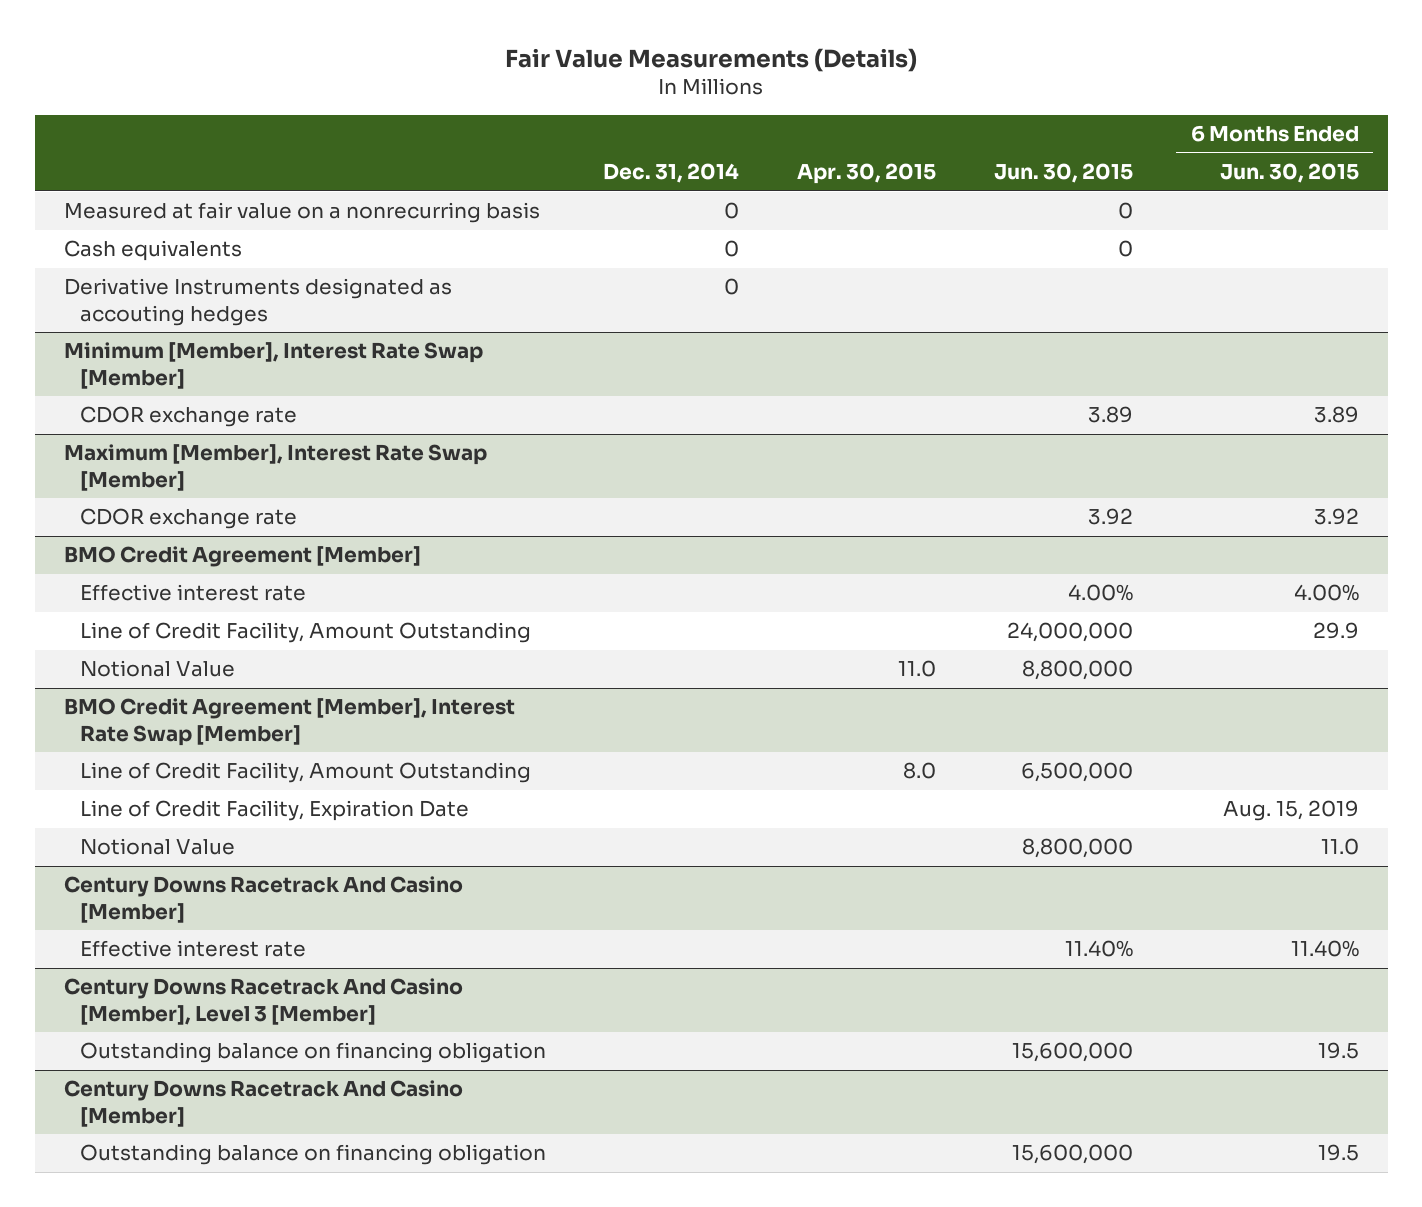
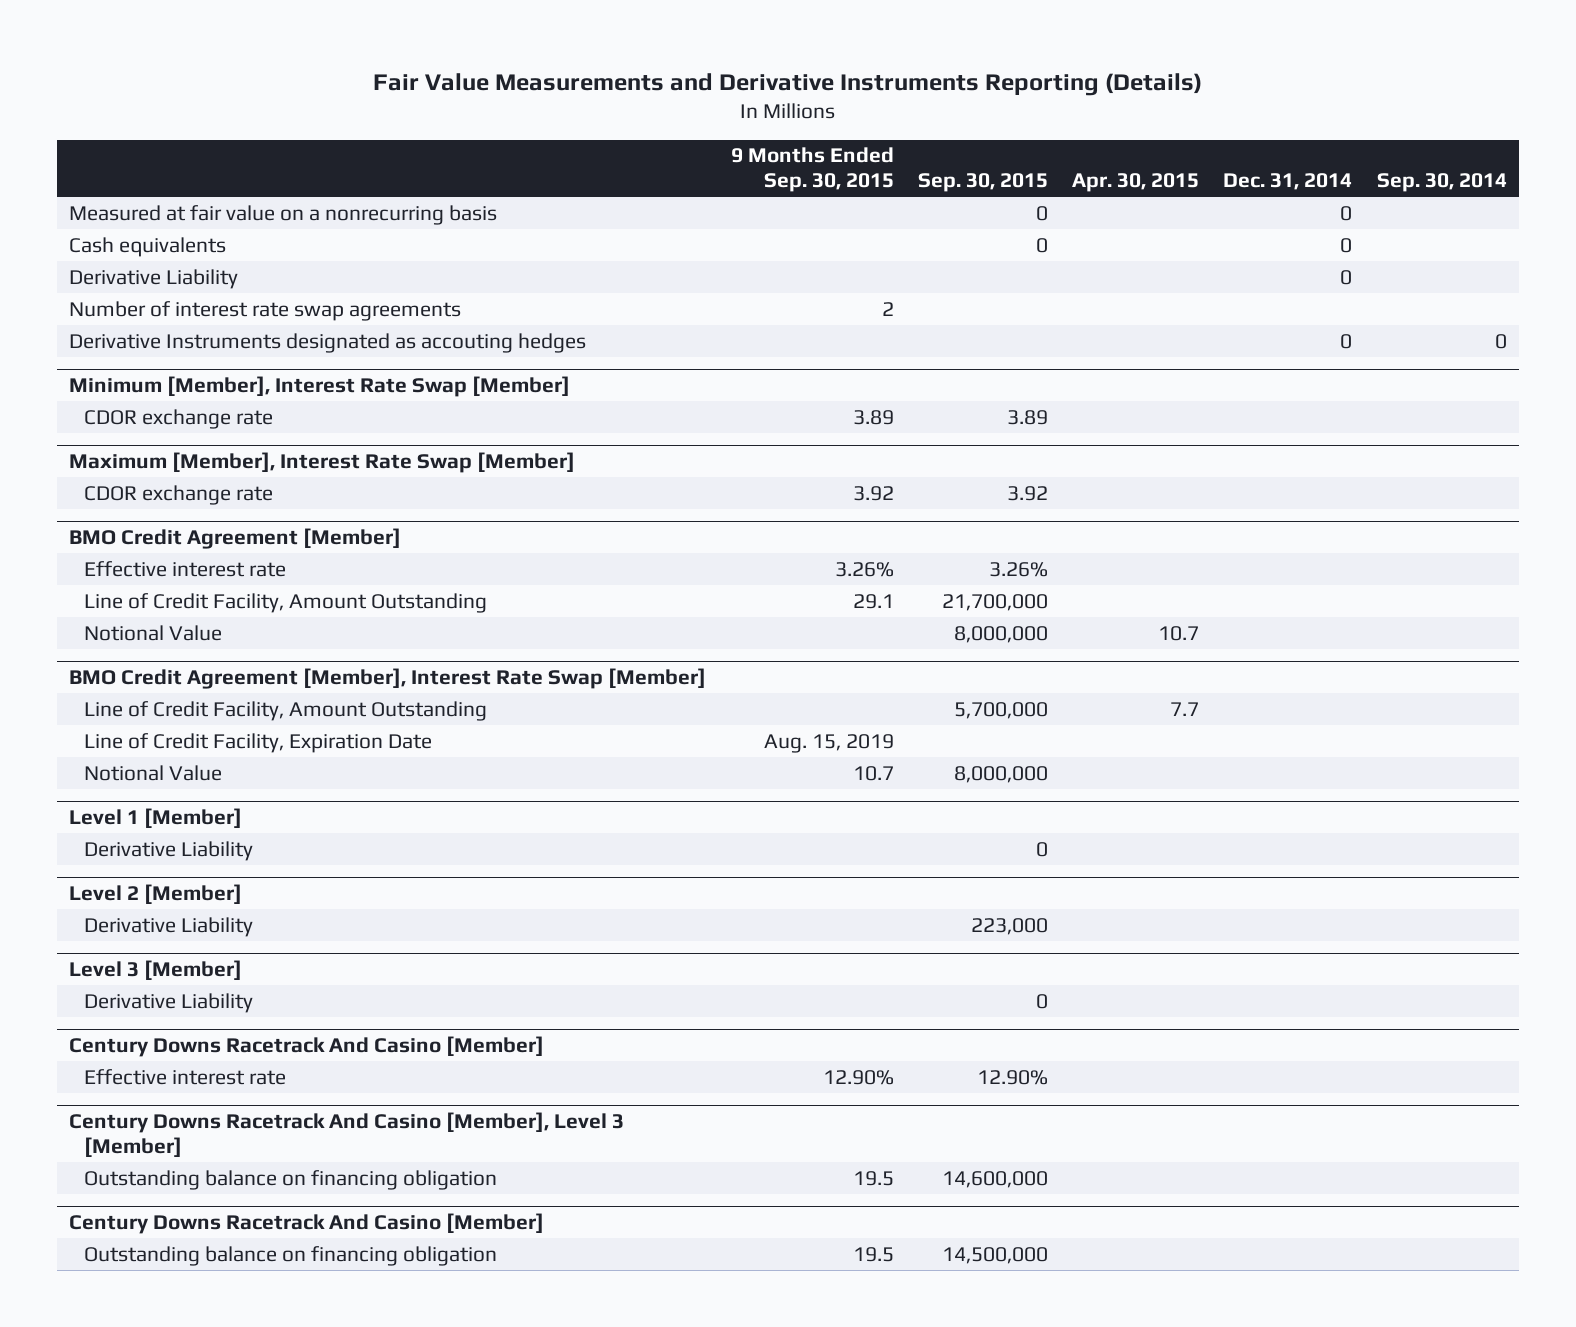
- Fair Value Measurements (Details)
+ Fair Value Measurements and Derivative Instruments Reporting (Details)
- | Dec. 31, 2014 | Apr. 30, 2015 | Jun. 30, 2015 | 6 Months Ended Jun. 30, 2015
+ | 9 Months Ended Sep. 30, 2015 | Sep. 30, 2015 | Apr. 30, 2015 | Dec. 31, 2014 | Sep. 30, 2014
+ Derivative Liability | | | | 0 |
+ Number of interest rate swap agreements | 2 | | | |
@ BMO Credit Agreement [Member]
- Notional Value | | 11.0 | 8,800,000 |
+ Notional Value | | 8,000,000 | 10.7 | |
@ BMO Credit Agreement [Member], Interest Rate Swap [Member]
- Line of Credit Facility, Amount Outstanding | | 8.0 | 6,500,000 |
+ Line of Credit Facility, Amount Outstanding | | 5,700,000 | 7.7 | |
+ Level 1 [Member]
+ Derivative Liability | | 0 | | |
+ Level 2 [Member]
+ Derivative Liability | | 223,000 | | |
+ Level 3 [Member]
+ Derivative Liability | | 0 | | |

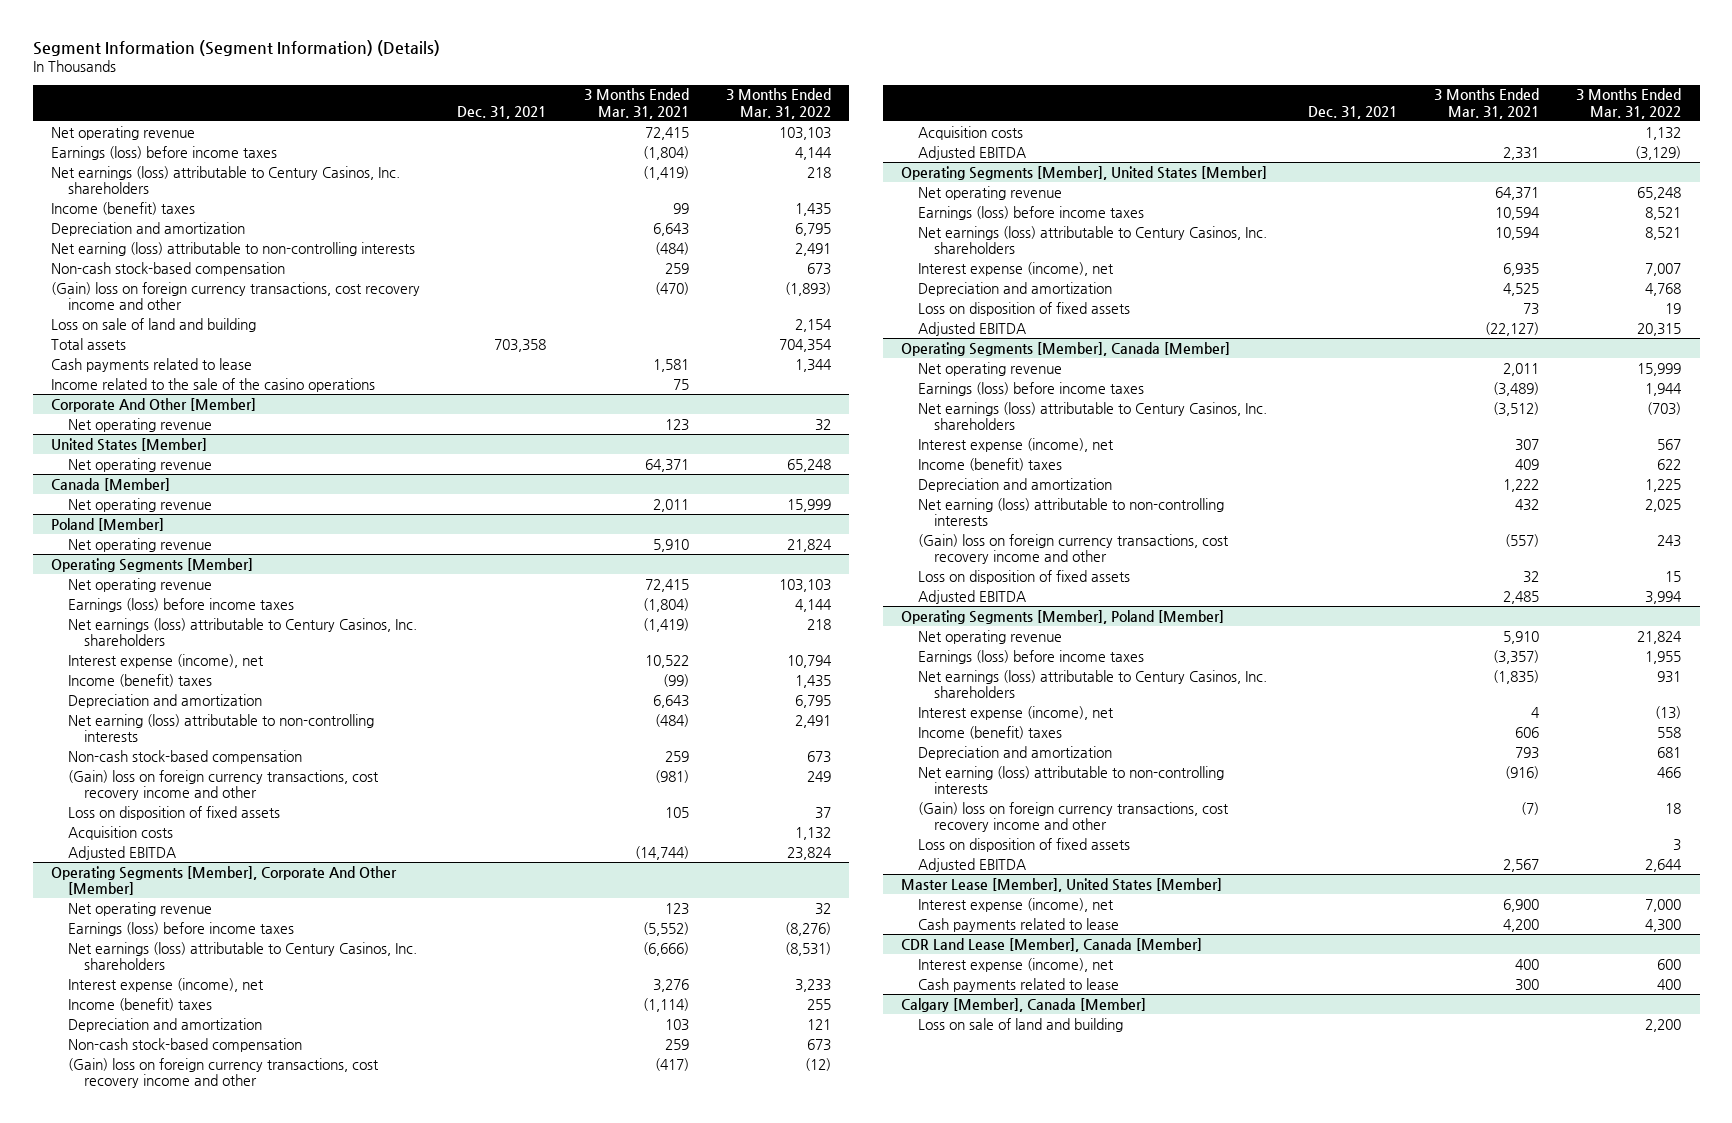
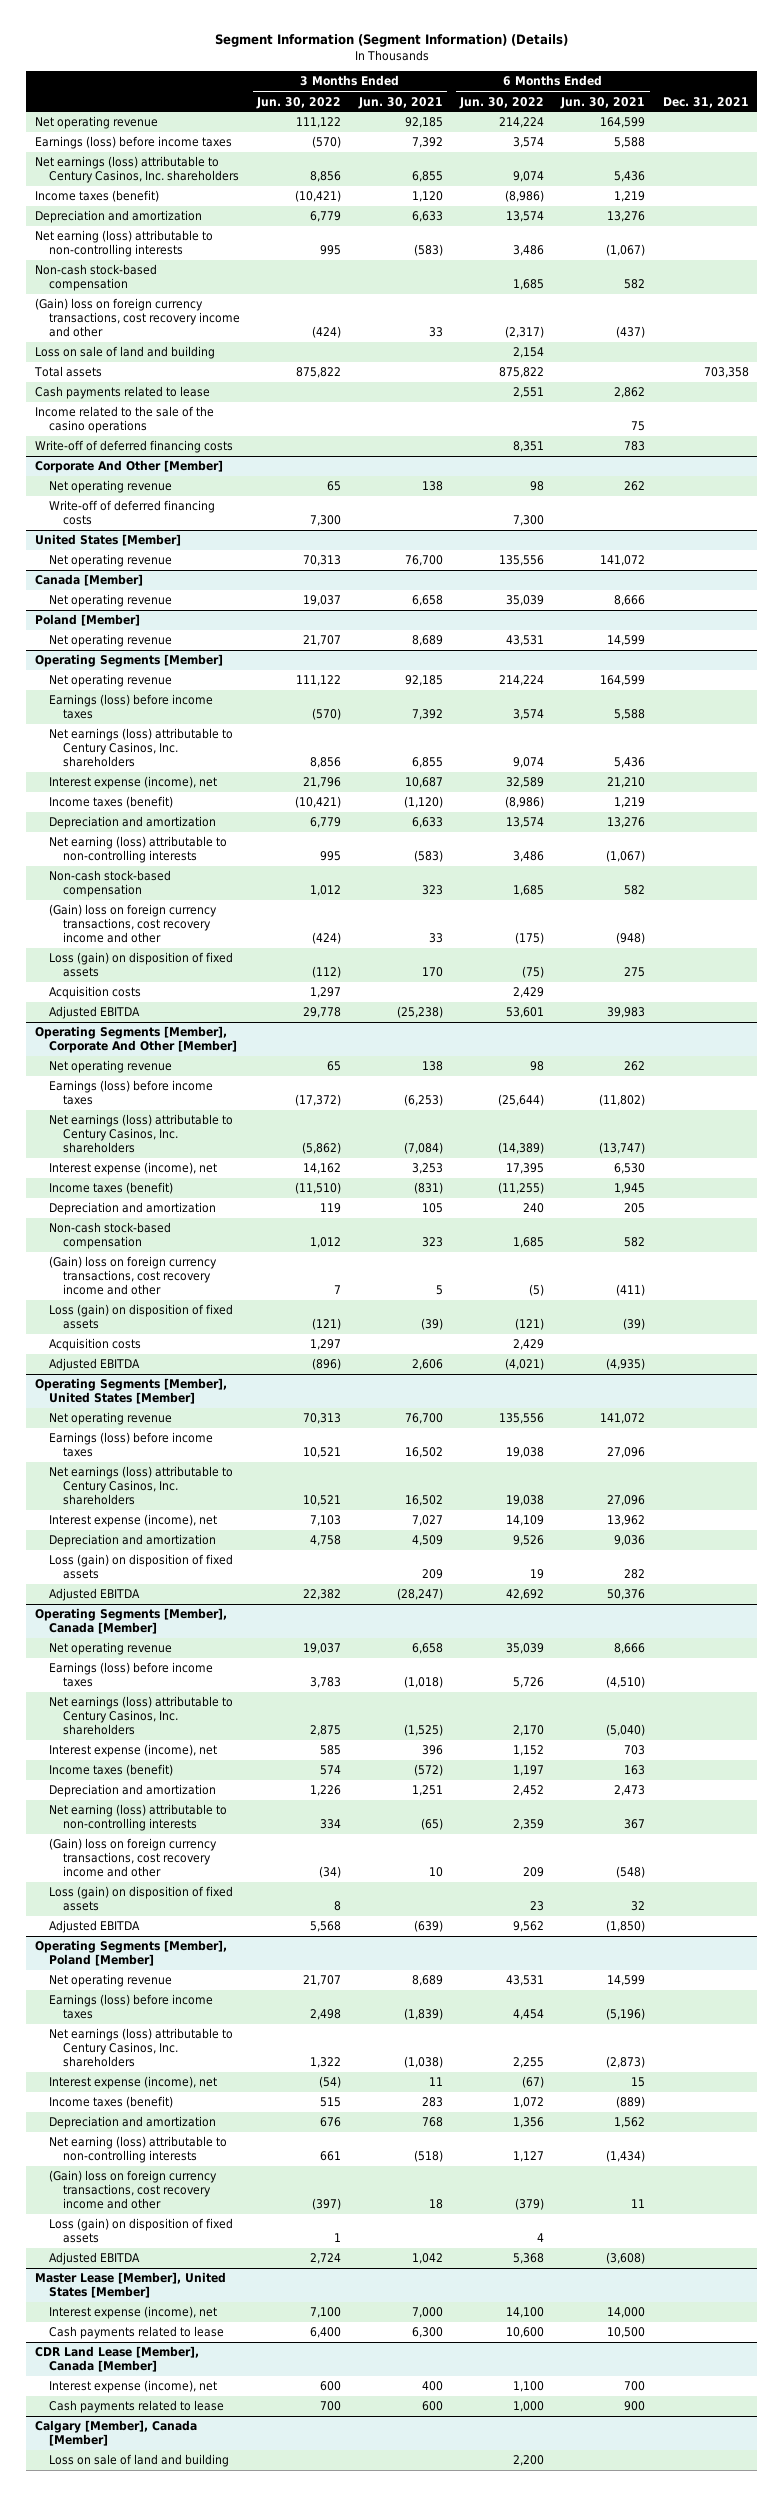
- | Dec. 31, 2021 | 3 Months Ended Mar. 31, 2021 | 3 Months Ended Mar. 31, 2022
+ | 3 Months Ended Jun. 30, 2022 | 3 Months Ended Jun. 30, 2021 | 6 Months Ended Jun. 30, 2022 | 6 Months Ended Jun. 30, 2021 | Dec. 31, 2021
- Income (benefit) taxes | | 99 | 1,435
+ Income taxes (benefit) | (10,421) | 1,120 | (8,986) | 1,219 |
+ Write-off of deferred financing costs | | | 8,351 | 783 |
@ Corporate And Other [Member]
+ Write-off of deferred financing costs | 7,300 | | 7,300 | |
@ Operating Segments [Member]
- Income (benefit) taxes | | (99) | 1,435
+ Income taxes (benefit) | (10,421) | (1,120) | (8,986) | 1,219 |
- Loss on disposition of fixed assets | | 105 | 37
+ Loss (gain) on disposition of fixed assets | (112) | 170 | (75) | 275 |
@ Operating Segments [Member], Corporate And Other [Member]
- Income (benefit) taxes | | (1,114) | 255
+ Income taxes (benefit) | (11,510) | (831) | (11,255) | 1,945 |
+ Loss (gain) on disposition of fixed assets | (121) | (39) | (121) | (39) |
@ Operating Segments [Member], United States [Member]
- Loss on disposition of fixed assets | | 73 | 19
+ Loss (gain) on disposition of fixed assets | | 209 | 19 | 282 |
@ Operating Segments [Member], Canada [Member]
- Income (benefit) taxes | | 409 | 622
+ Income taxes (benefit) | 574 | (572) | 1,197 | 163 |
- Loss on disposition of fixed assets | | 32 | 15
+ Loss (gain) on disposition of fixed assets | 8 | | 23 | 32 |
@ Operating Segments [Member], Poland [Member]
- Income (benefit) taxes | | 606 | 558
+ Income taxes (benefit) | 515 | 283 | 1,072 | (889) |
- Loss on disposition of fixed assets | | | 3
+ Loss (gain) on disposition of fixed assets | 1 | | 4 | |

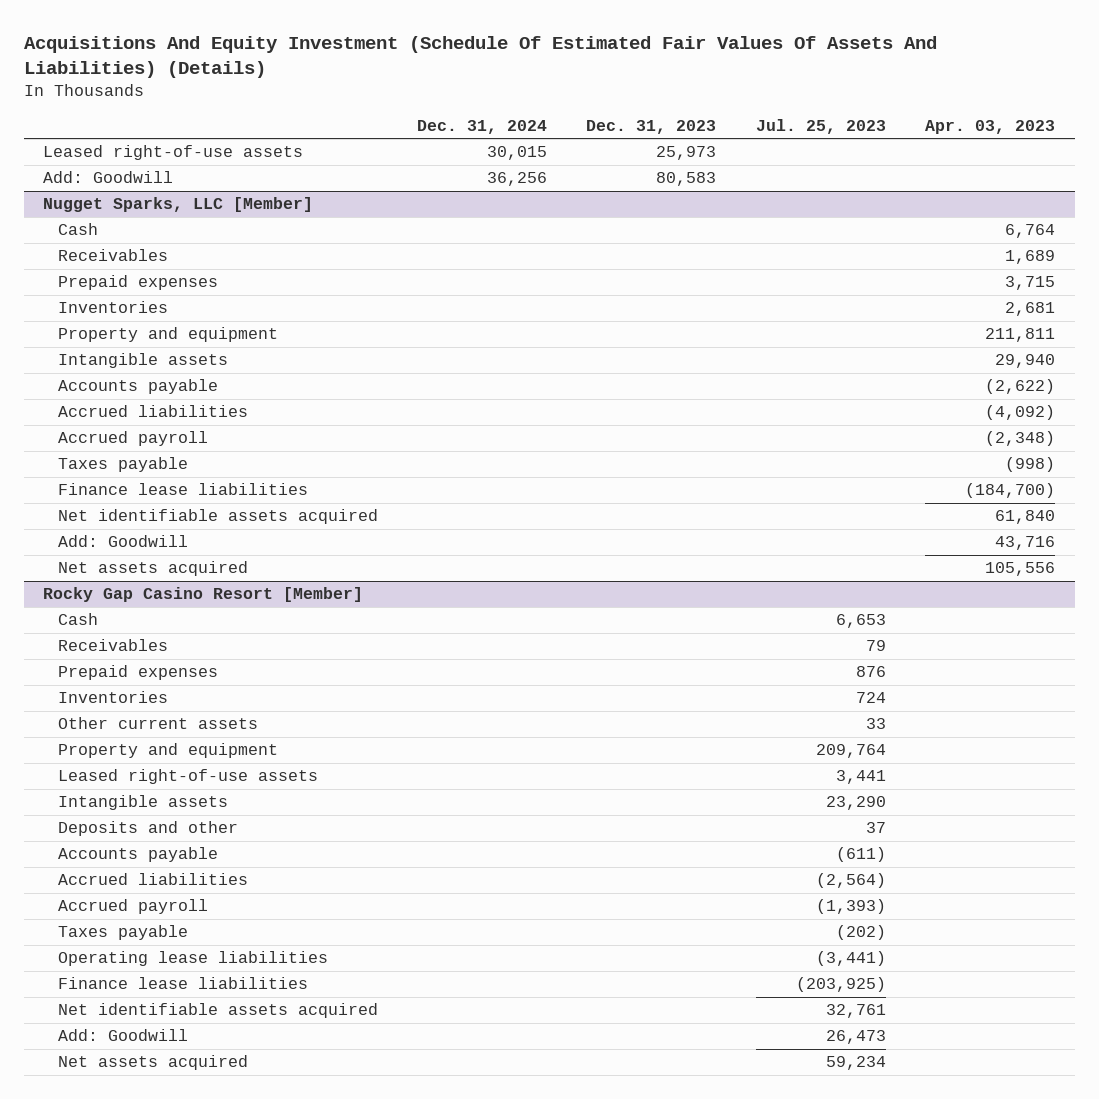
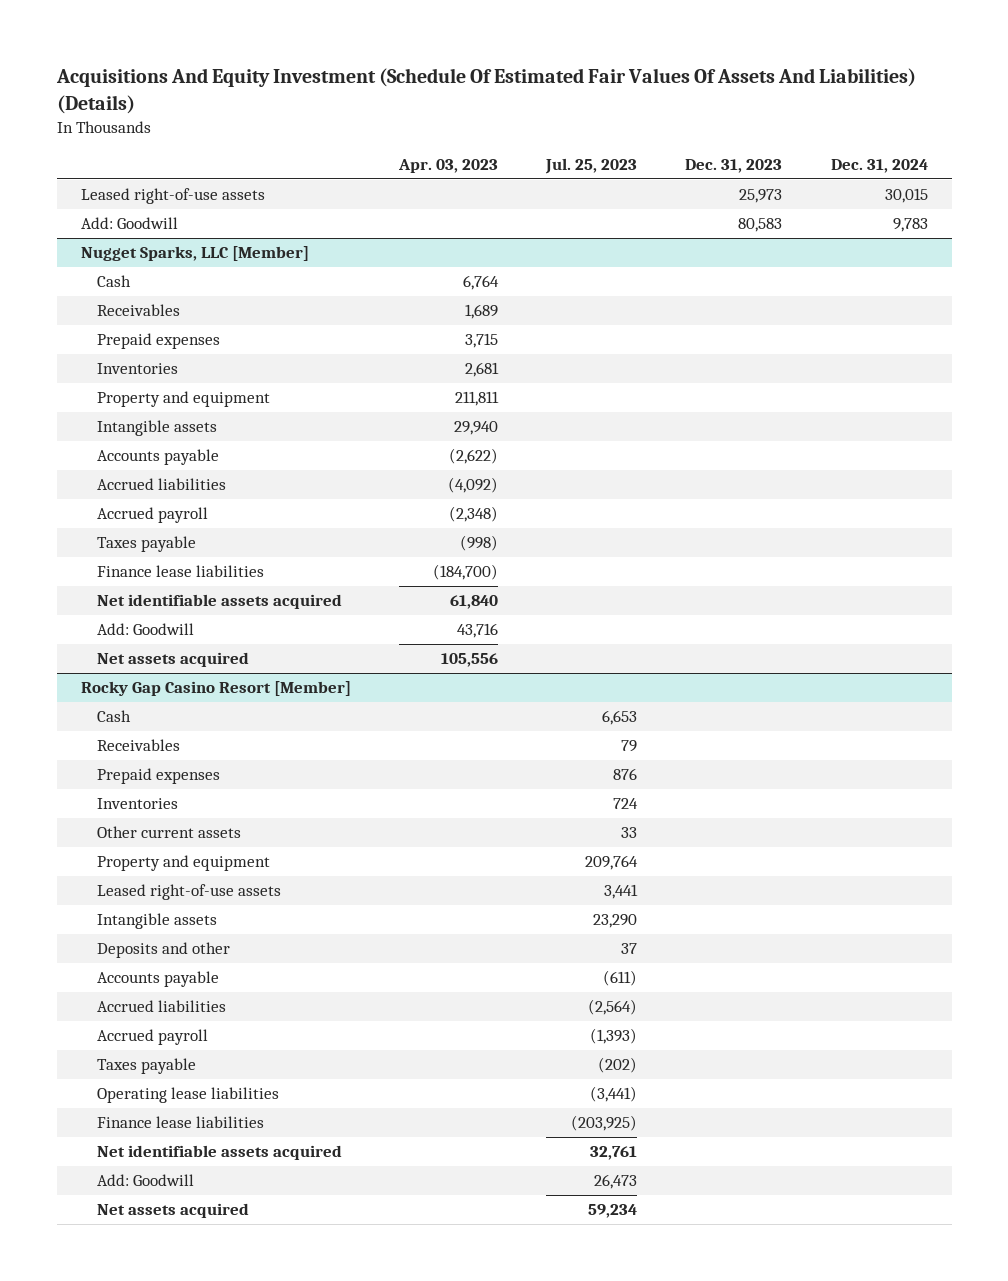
- | Dec. 31, 2024 | Dec. 31, 2023 | Jul. 25, 2023 | Apr. 03, 2023
+ | Apr. 03, 2023 | Jul. 25, 2023 | Dec. 31, 2023 | Dec. 31, 2024
- Add: Goodwill | 36,256 | 80,583 | |
+ Add: Goodwill | | | 80,583 | 9,783

